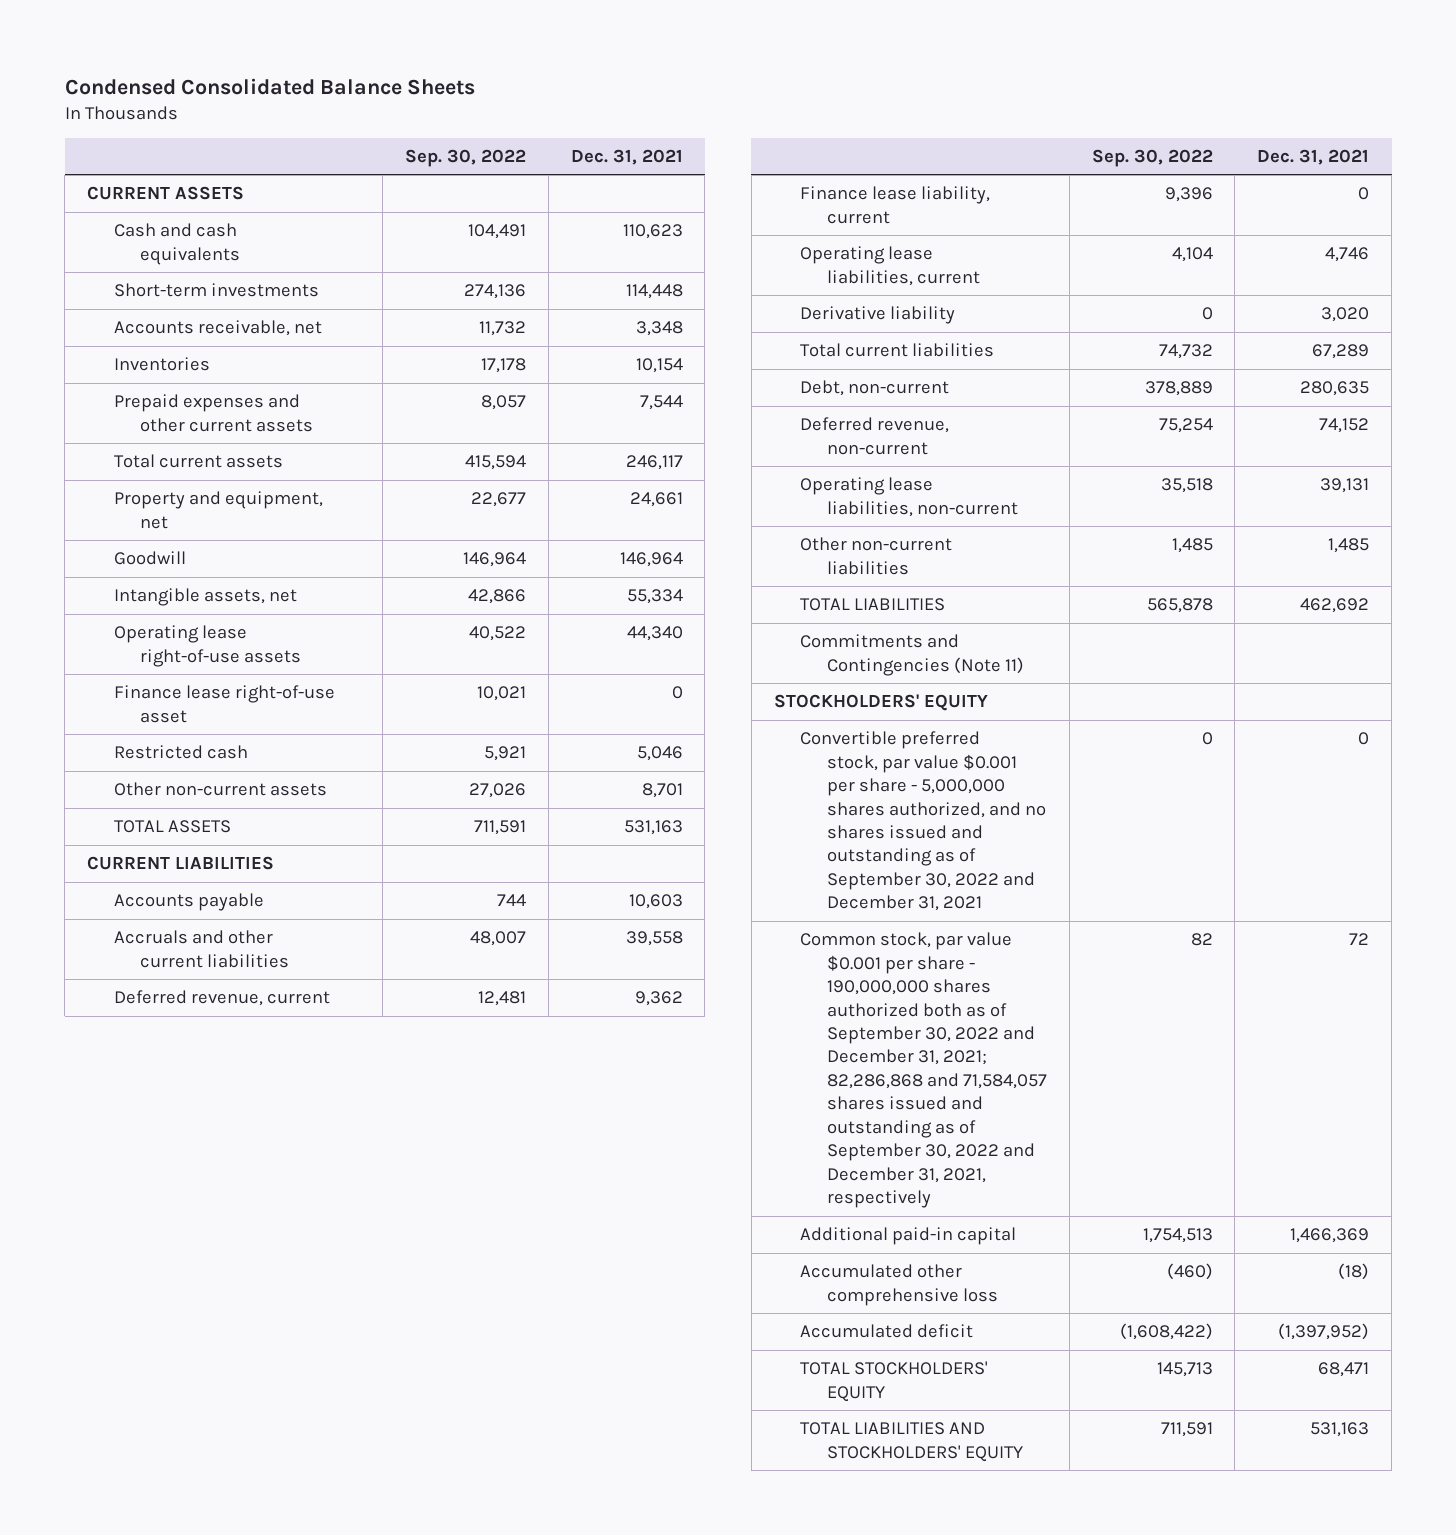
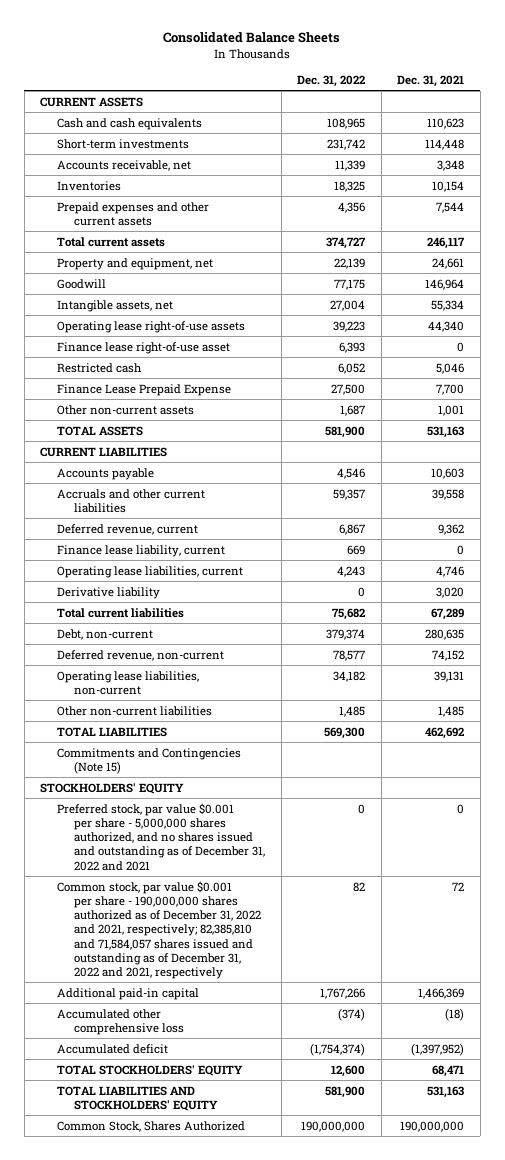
- Condensed Consolidated Balance Sheets
+ Consolidated Balance Sheets
- | Sep. 30, 2022 | Dec. 31, 2021
+ | Dec. 31, 2022 | Dec. 31, 2021
- Other non-current assets | 27,026 | 8,701
+ Finance Lease Prepaid Expense | 27,500 | 7,700
+ Other non-current assets | 1,687 | 1,001
- Commitments and Contingencies (Note 11)
+ Commitments and Contingencies (Note 15)
- Convertible preferred stock, par value $0.001 per share - 5,000,000 shares authorized, and no shares issued and outstanding as of September 30, 2022 and December 31, 2021 | 0 | 0
- Common stock, par value $0.001 per share - 190,000,000 shares authorized both as of September 30, 2022 and December 31, 2021; 82,286,868 and 71,584,057 shares issued and outstanding as of September 30, 2022 and December 31, 2021, respectively | 82 | 72
+ Preferred stock, par value $0.001 per share - 5,000,000 shares authorized, and no shares issued and outstanding as of December 31, 2022 and 2021 | 0 | 0
+ Common stock, par value $0.001 per share - 190,000,000 shares authorized as of December 31, 2022 and 2021, respectively; 82,385,810 and 71,584,057 shares issued and outstanding as of December 31, 2022 and 2021, respectively | 82 | 72
+ Common Stock, Shares Authorized | 190,000,000 | 190,000,000

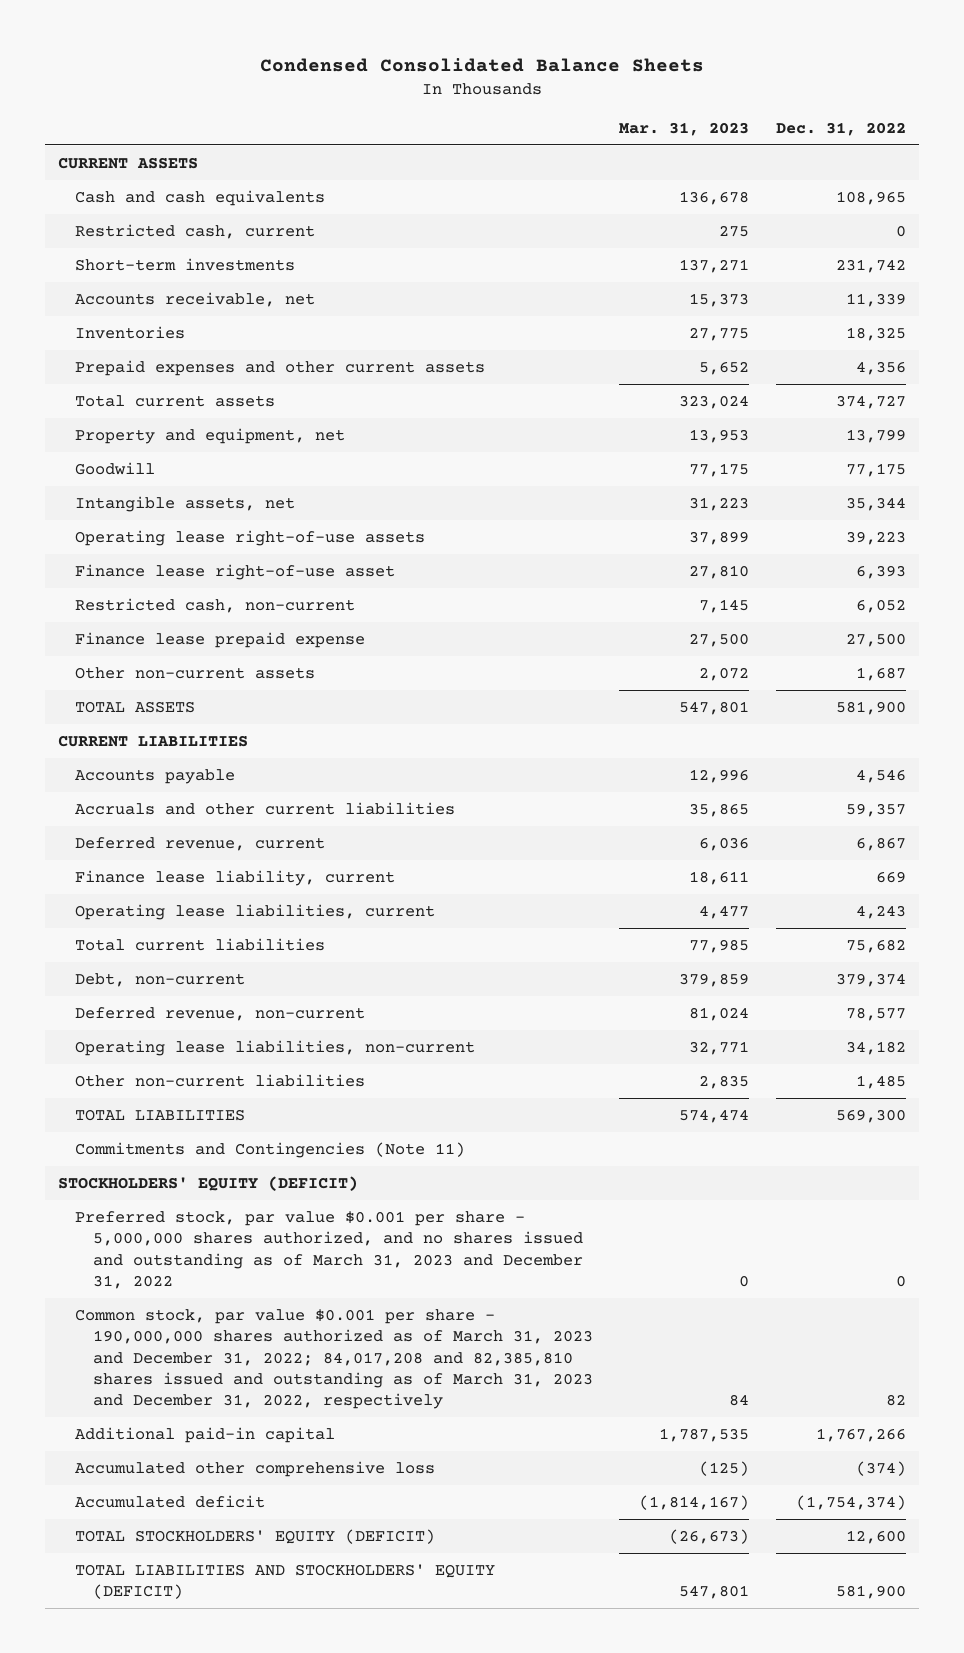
- Consolidated Balance Sheets
+ Condensed Consolidated Balance Sheets
- | Dec. 31, 2022 | Dec. 31, 2021
+ | Mar. 31, 2023 | Dec. 31, 2022
+ Restricted cash, current | 275 | 0
- Property and equipment, net | 22,139 | 24,661
+ Property and equipment, net | 13,953 | 13,799
- Intangible assets, net | 27,004 | 55,334
+ Intangible assets, net | 31,223 | 35,344
- Restricted cash | 6,052 | 5,046
- Finance Lease Prepaid Expense | 27,500 | 7,700
+ Restricted cash, non-current | 7,145 | 6,052
+ Finance lease prepaid expense | 27,500 | 27,500
- Derivative liability | 0 | 3,020
- Commitments and Contingencies (Note 15)
- STOCKHOLDERS' EQUITY
- Preferred stock, par value $0.001 per share - 5,000,000 shares authorized, and no shares issued and outstanding as of December 31, 2022 and 2021 | 0 | 0
- Common stock, par value $0.001 per share - 190,000,000 shares authorized as of December 31, 2022 and 2021, respectively; 82,385,810 and 71,584,057 shares issued and outstanding as of December 31, 2022 and 2021, respectively | 82 | 72
+ Commitments and Contingencies (Note 11)
+ STOCKHOLDERS' EQUITY (DEFICIT)
+ Preferred stock, par value $0.001 per share - 5,000,000 shares authorized, and no shares issued and outstanding as of March 31, 2023 and December 31, 2022 | 0 | 0
+ Common stock, par value $0.001 per share - 190,000,000 shares authorized as of March 31, 2023 and December 31, 2022; 84,017,208 and 82,385,810 shares issued and outstanding as of March 31, 2023 and December 31, 2022, respectively | 84 | 82
- TOTAL STOCKHOLDERS' EQUITY | 12,600 | 68,471
- TOTAL LIABILITIES AND STOCKHOLDERS' EQUITY | 581,900 | 531,163
- Common Stock, Shares Authorized | 190,000,000 | 190,000,000
+ TOTAL STOCKHOLDERS' EQUITY (DEFICIT) | (26,673) | 12,600
+ TOTAL LIABILITIES AND STOCKHOLDERS' EQUITY (DEFICIT) | 547,801 | 581,900

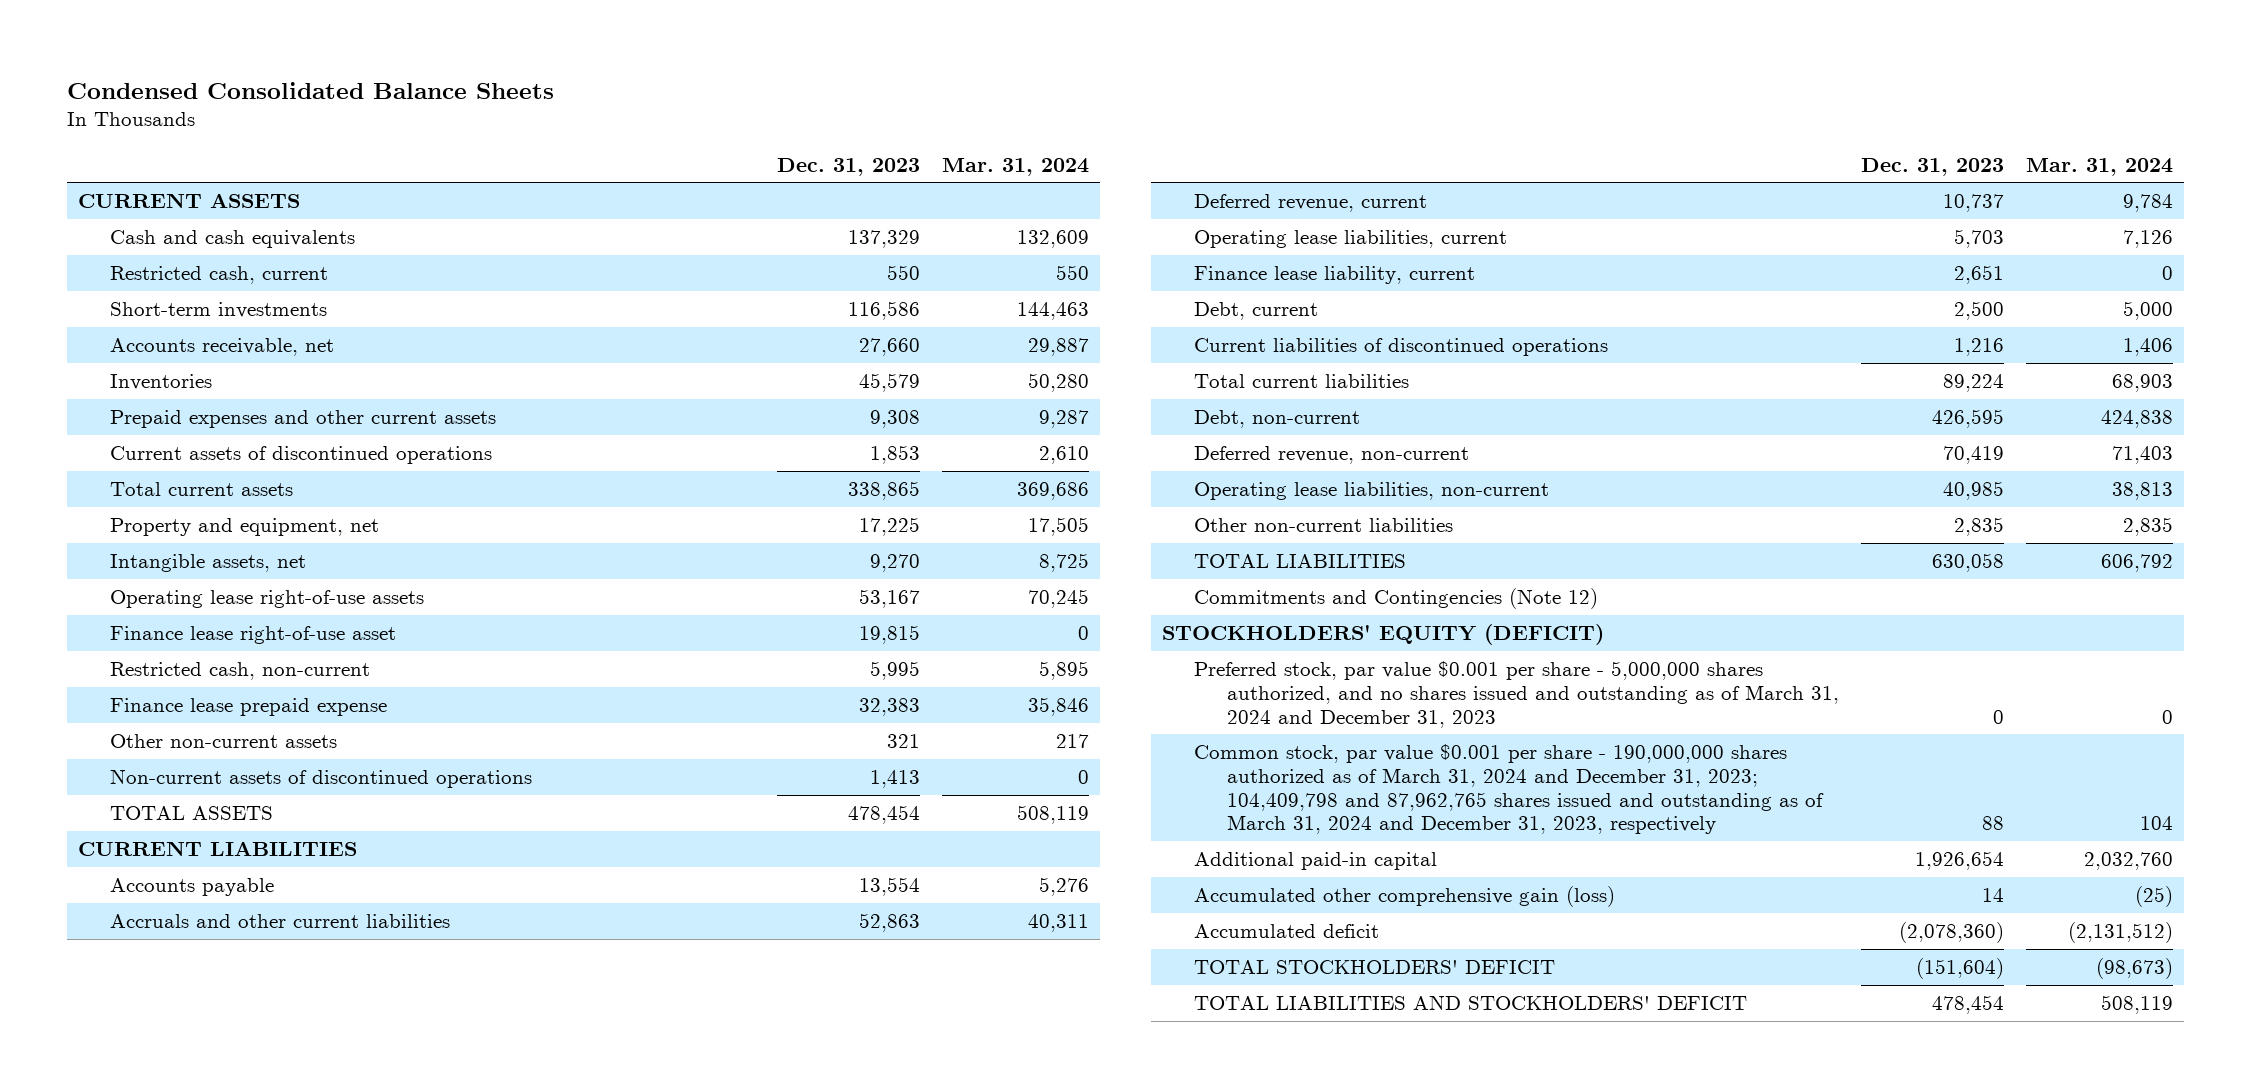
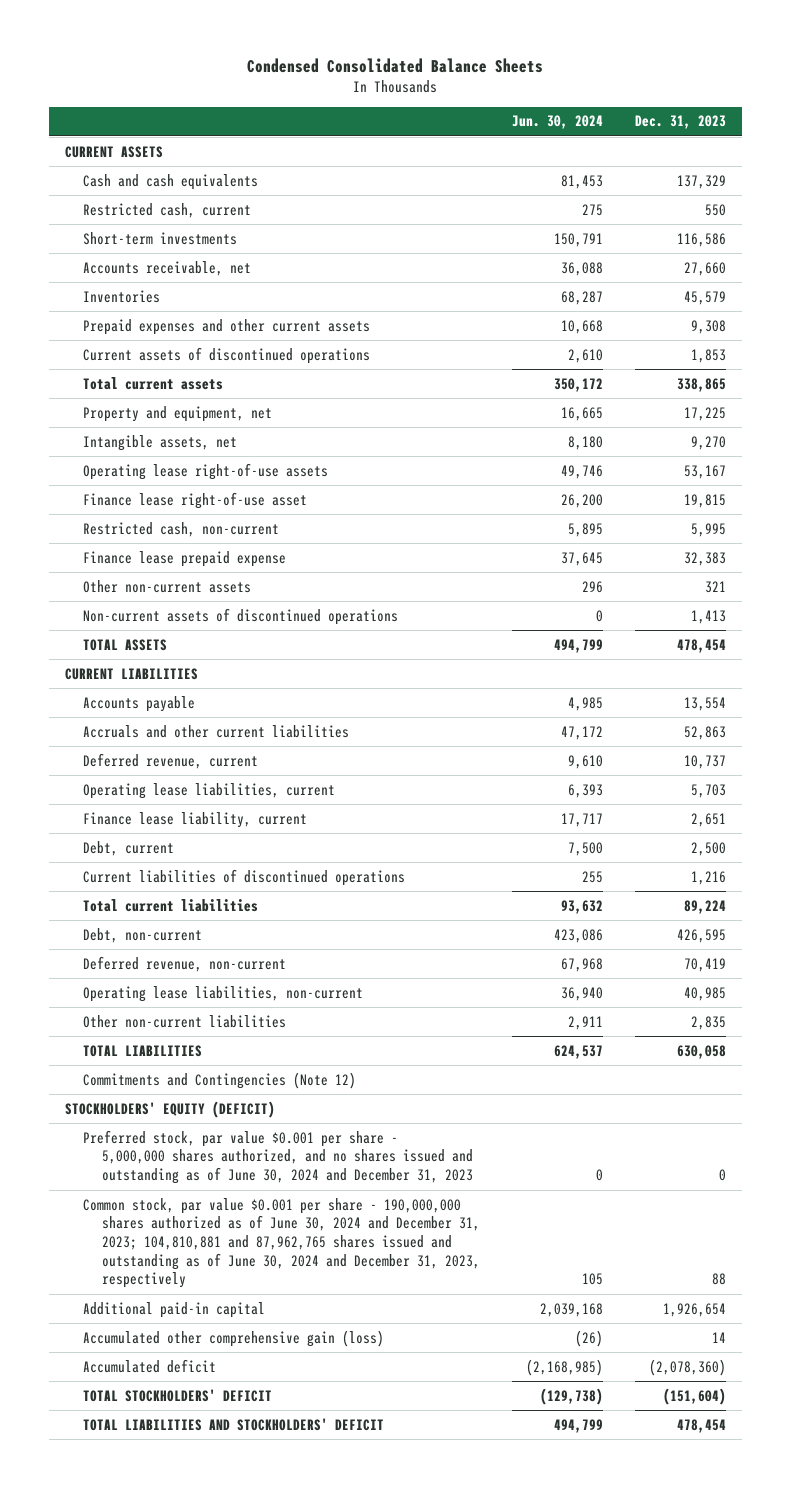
- | Dec. 31, 2023 | Mar. 31, 2024
+ | Jun. 30, 2024 | Dec. 31, 2023
- Preferred stock, par value $0.001 per share - 5,000,000 shares authorized, and no shares issued and outstanding as of March 31, 2024 and December 31, 2023 | 0 | 0
- Common stock, par value $0.001 per share - 190,000,000 shares authorized as of March 31, 2024 and December 31, 2023; 104,409,798 and 87,962,765 shares issued and outstanding as of March 31, 2024 and December 31, 2023, respectively | 88 | 104
+ Preferred stock, par value $0.001 per share - 5,000,000 shares authorized, and no shares issued and outstanding as of June 30, 2024 and December 31, 2023 | 0 | 0
+ Common stock, par value $0.001 per share - 190,000,000 shares authorized as of June 30, 2024 and December 31, 2023; 104,810,881 and 87,962,765 shares issued and outstanding as of June 30, 2024 and December 31, 2023, respectively | 105 | 88

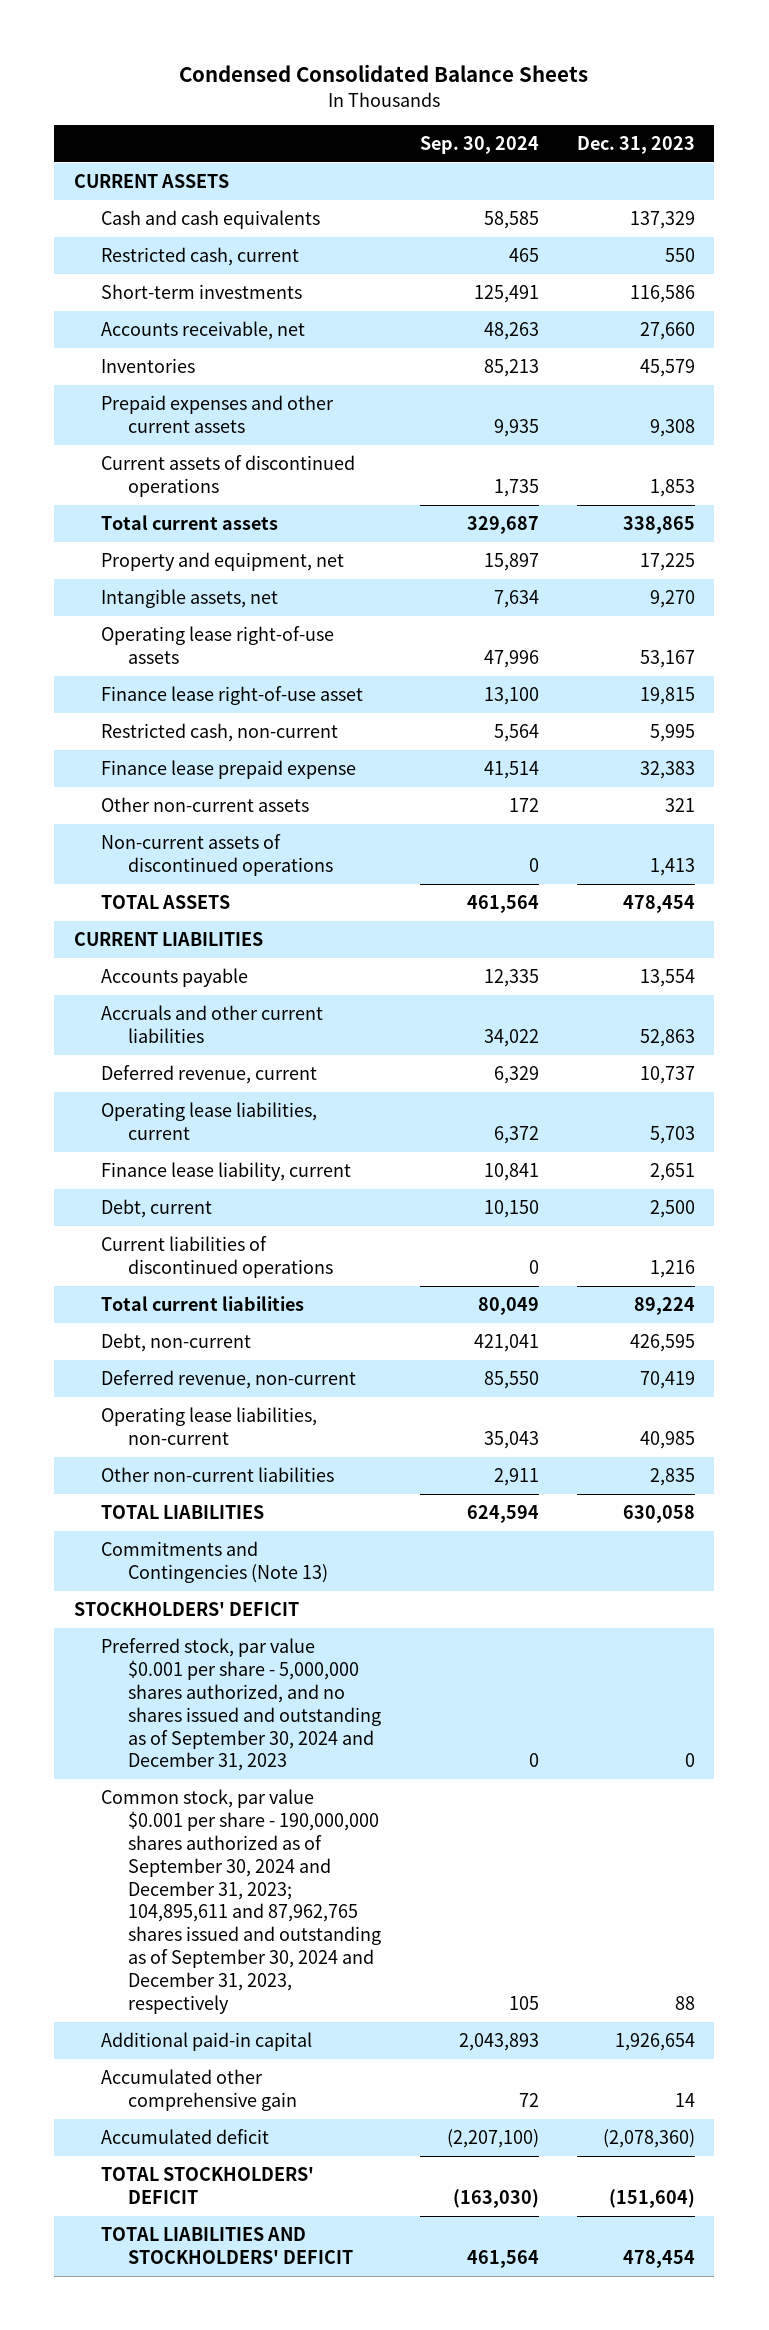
- | Jun. 30, 2024 | Dec. 31, 2023
+ | Sep. 30, 2024 | Dec. 31, 2023
- Commitments and Contingencies (Note 12)
- STOCKHOLDERS' EQUITY (DEFICIT)
- Preferred stock, par value $0.001 per share - 5,000,000 shares authorized, and no shares issued and outstanding as of June 30, 2024 and December 31, 2023 | 0 | 0
- Common stock, par value $0.001 per share - 190,000,000 shares authorized as of June 30, 2024 and December 31, 2023; 104,810,881 and 87,962,765 shares issued and outstanding as of June 30, 2024 and December 31, 2023, respectively | 105 | 88
+ Commitments and Contingencies (Note 13)
+ STOCKHOLDERS' DEFICIT
+ Preferred stock, par value $0.001 per share - 5,000,000 shares authorized, and no shares issued and outstanding as of September 30, 2024 and December 31, 2023 | 0 | 0
+ Common stock, par value $0.001 per share - 190,000,000 shares authorized as of September 30, 2024 and December 31, 2023; 104,895,611 and 87,962,765 shares issued and outstanding as of September 30, 2024 and December 31, 2023, respectively | 105 | 88
- Accumulated other comprehensive gain (loss) | (26) | 14
+ Accumulated other comprehensive gain | 72 | 14

